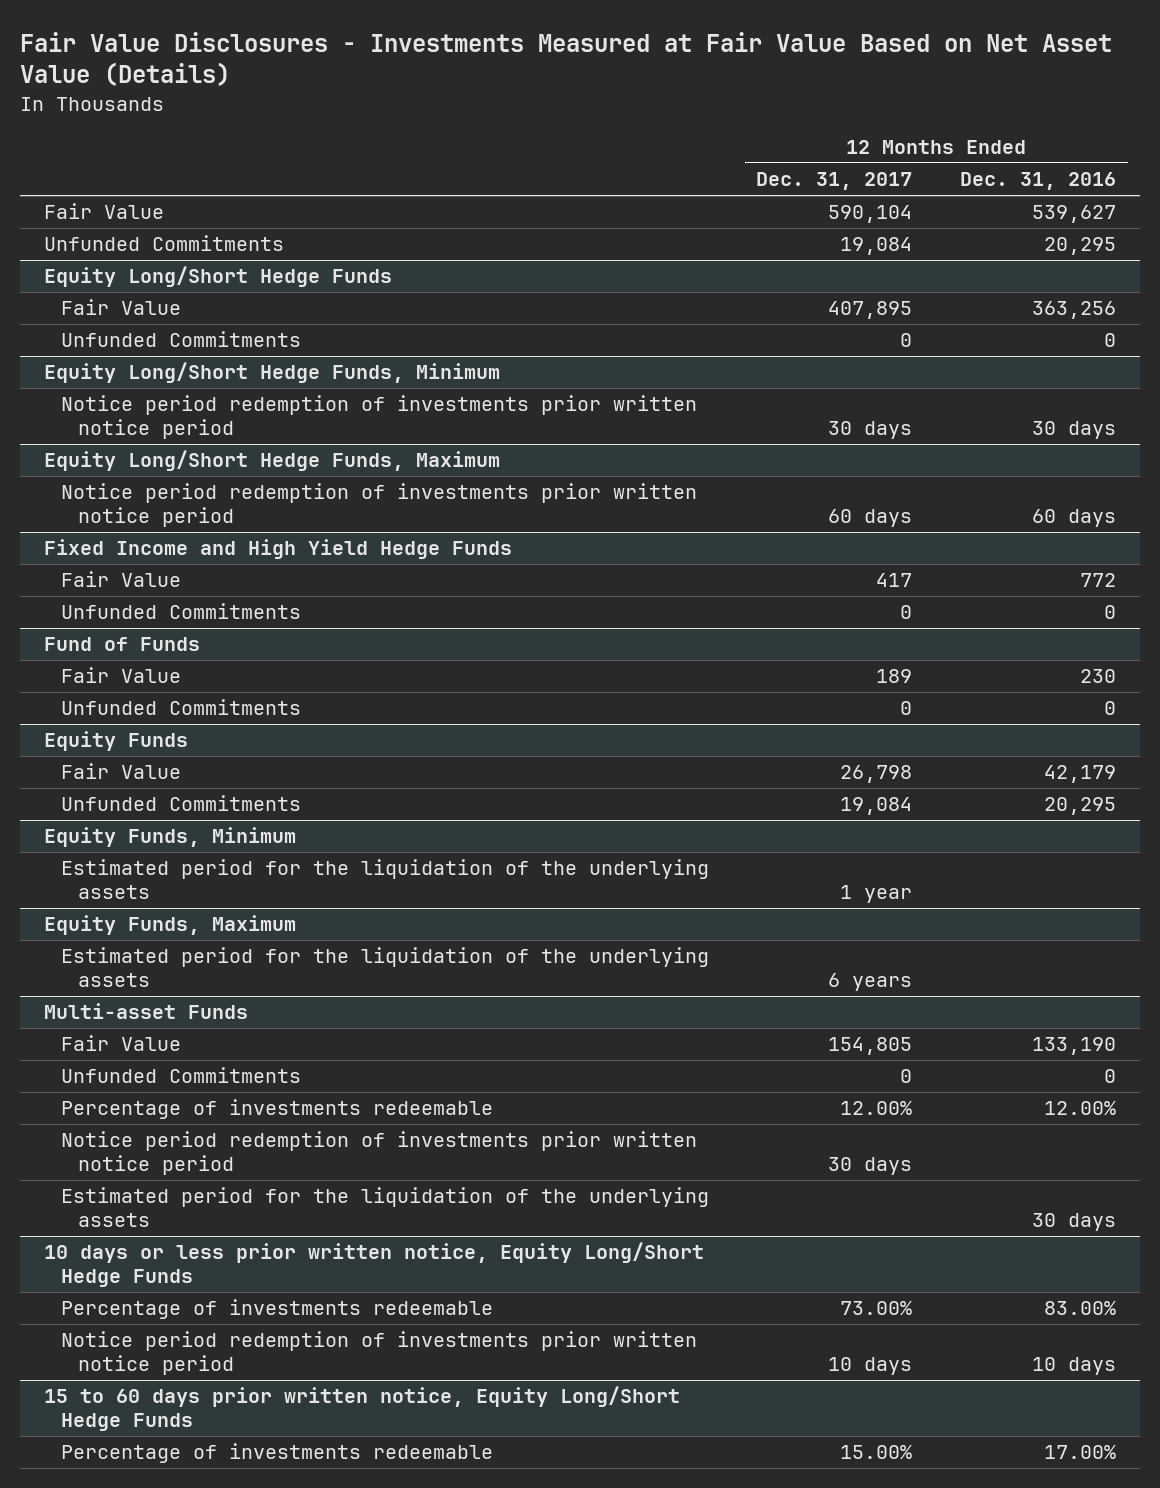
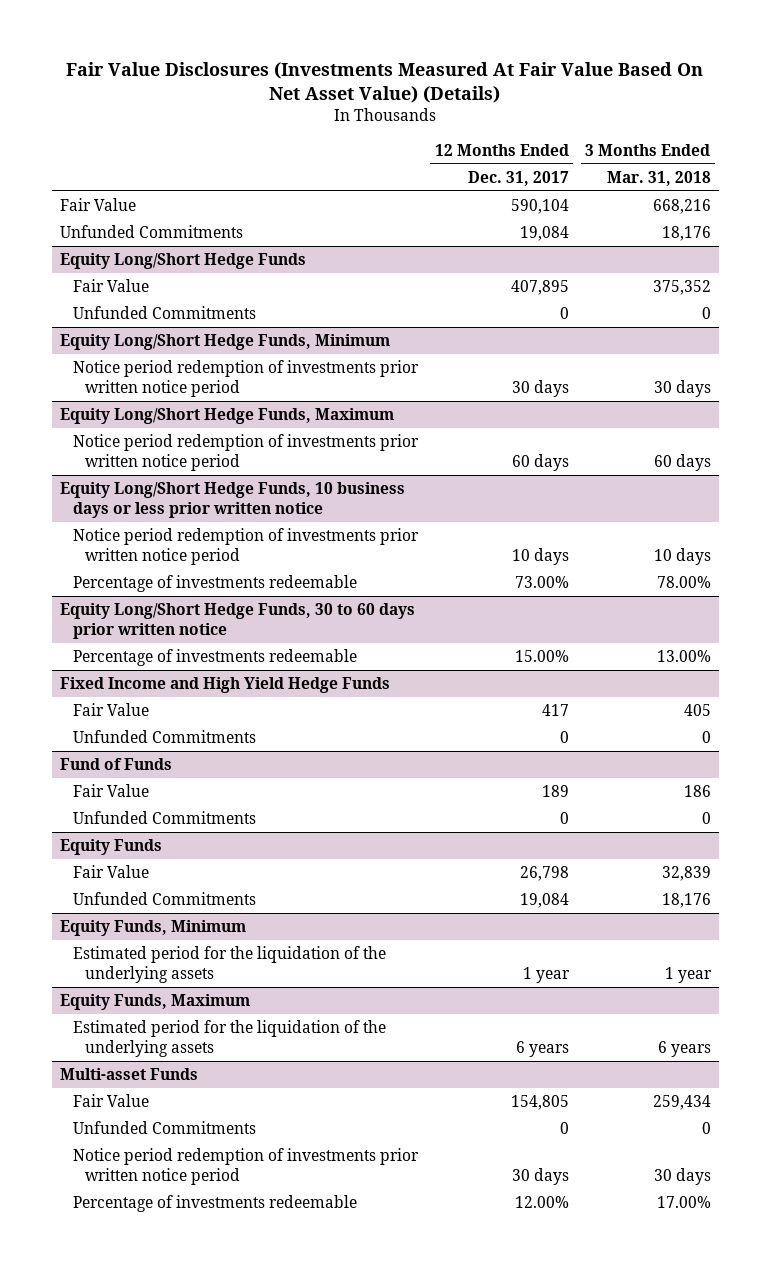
- Fair Value Disclosures - Investments Measured at Fair Value Based on Net Asset Value (Details)
+ Fair Value Disclosures (Investments Measured At Fair Value Based On Net Asset Value) (Details)
- | 12 Months Ended Dec. 31, 2017 | 12 Months Ended Dec. 31, 2016
+ | 12 Months Ended Dec. 31, 2017 | 3 Months Ended Mar. 31, 2018
+ Equity Long/Short Hedge Funds, 10 business days or less prior written notice
+ Notice period redemption of investments prior written notice period | 10 days | 10 days
+ Percentage of investments redeemable | 73.00% | 78.00%
+ Equity Long/Short Hedge Funds, 30 to 60 days prior written notice
+ Percentage of investments redeemable | 15.00% | 13.00%
@ Multi-asset Funds
- Estimated period for the liquidation of the underlying assets | | 30 days
- 10 days or less prior written notice, Equity Long/Short Hedge Funds
- Percentage of investments redeemable | 73.00% | 83.00%
- Notice period redemption of investments prior written notice period | 10 days | 10 days
- 15 to 60 days prior written notice, Equity Long/Short Hedge Funds
- Percentage of investments redeemable | 15.00% | 17.00%
@ Multi-asset Funds
moved down: Percentage of investments redeemable | 12.00% | 17.00%

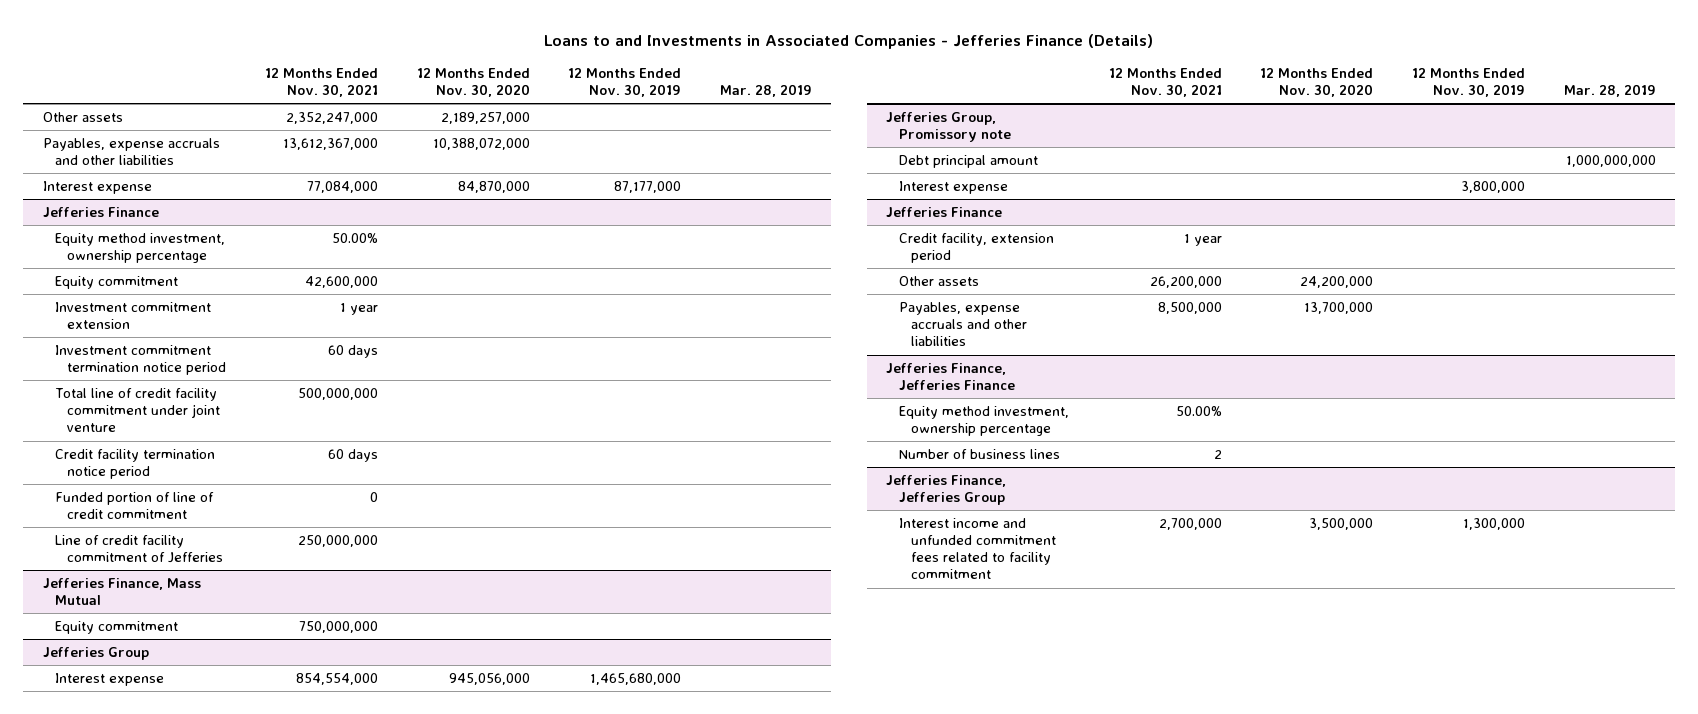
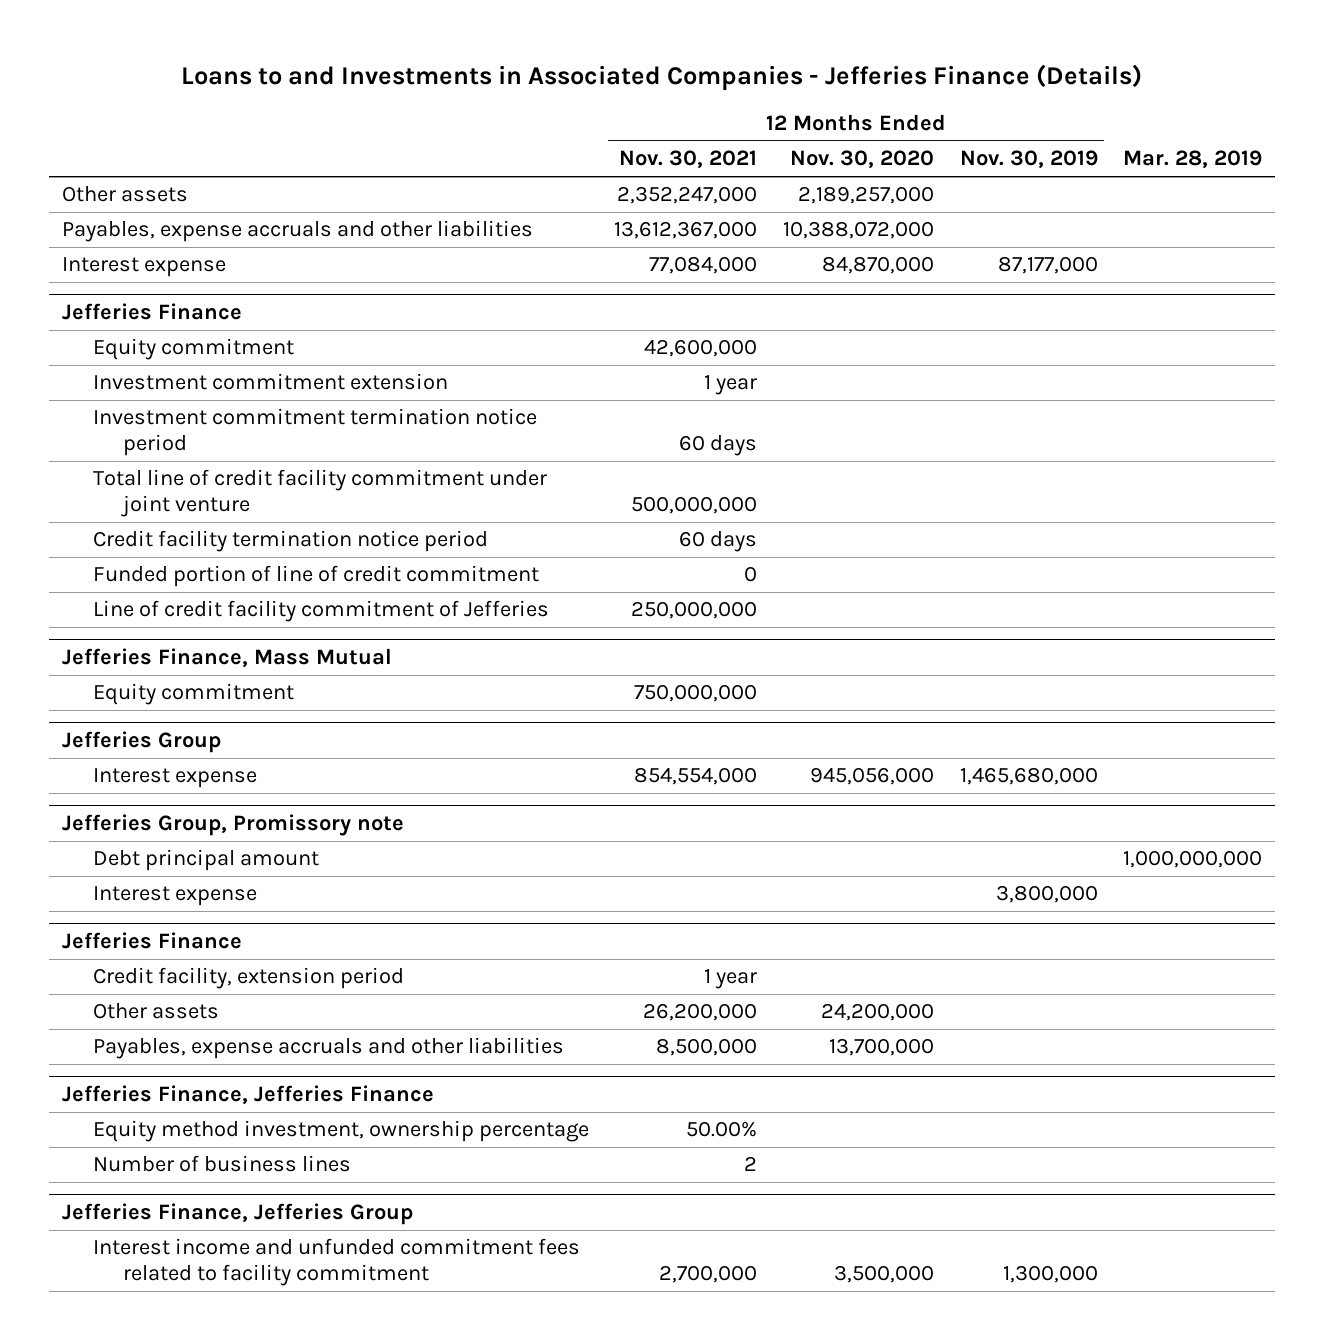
@ Jefferies Finance
- Equity method investment, ownership percentage | 50.00% | | |

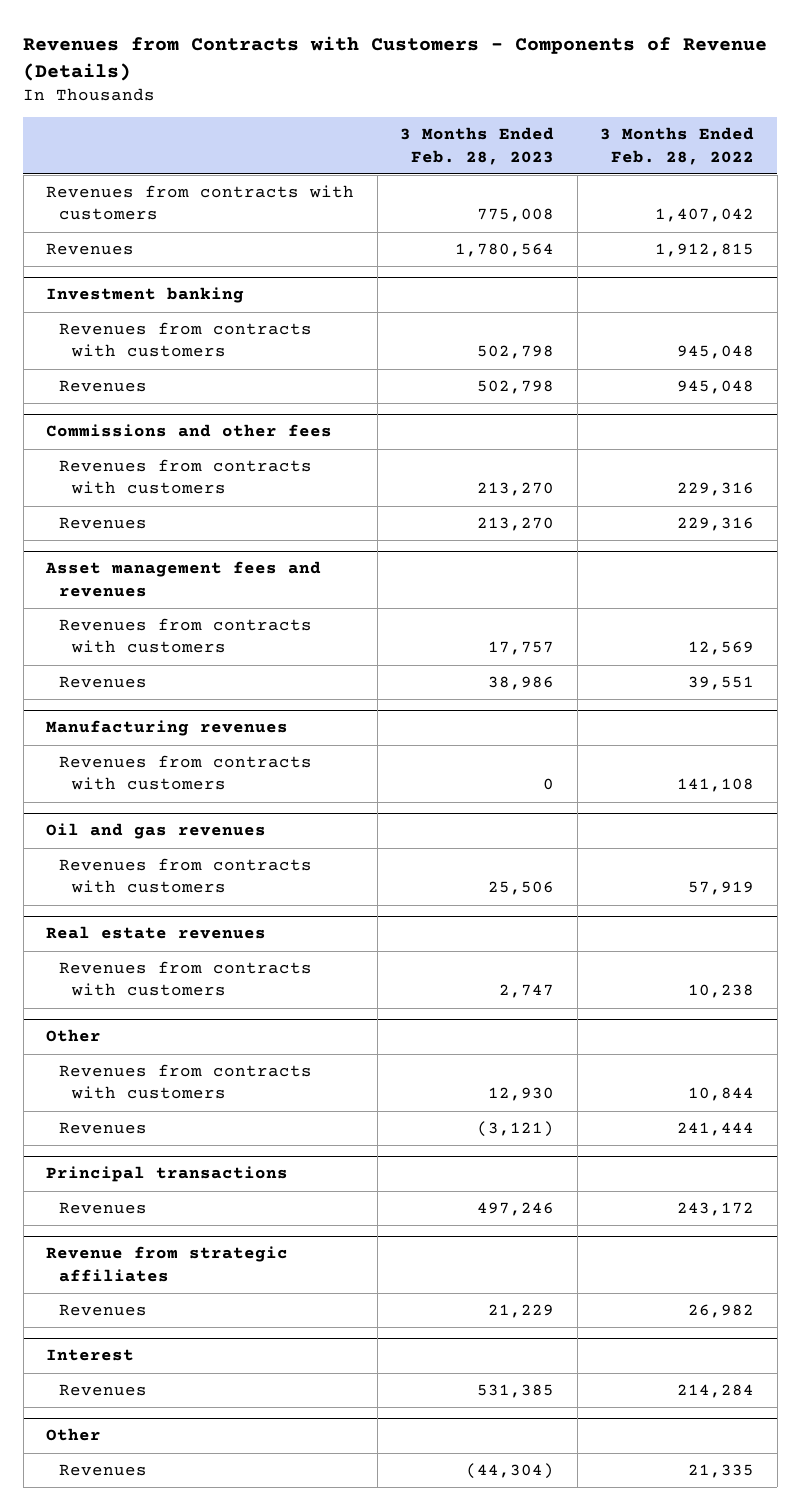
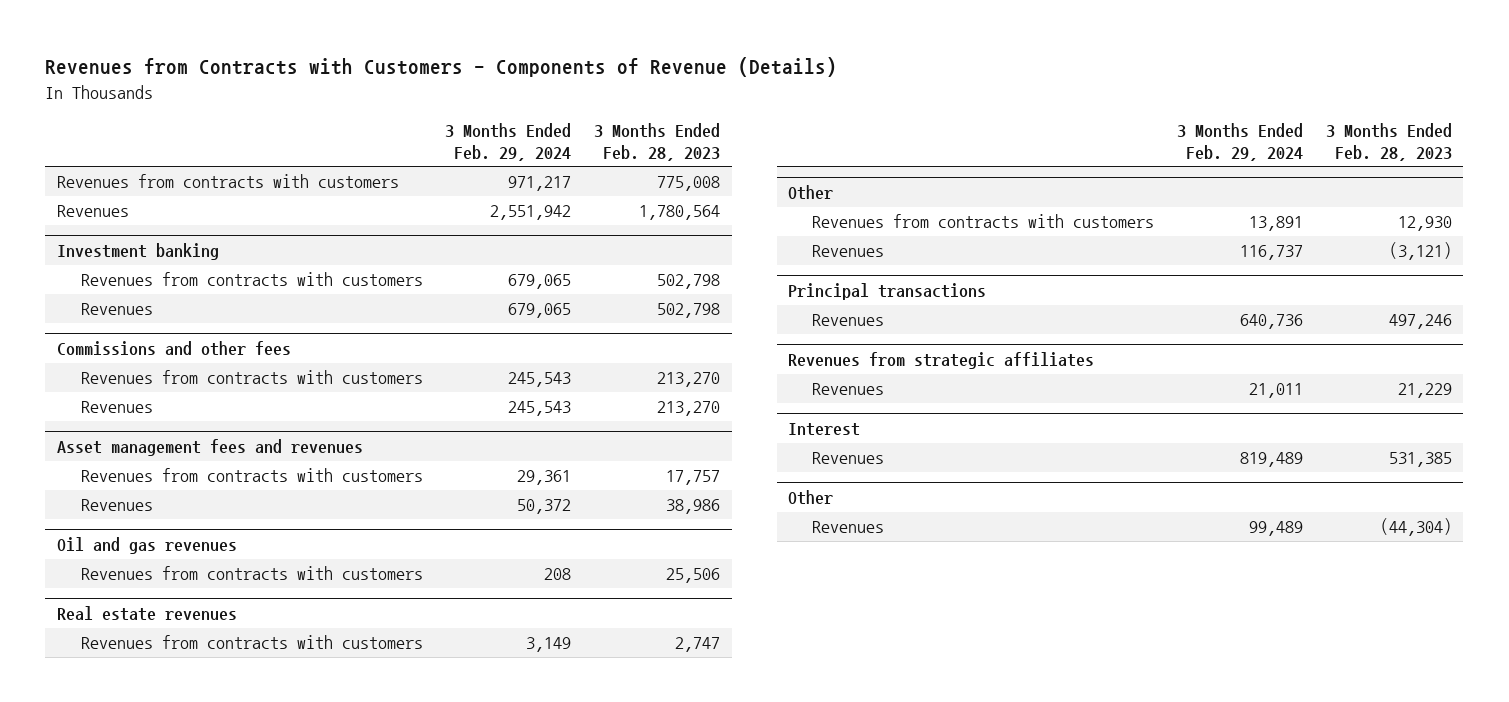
- | 3 Months Ended Feb. 28, 2023 | 3 Months Ended Feb. 28, 2022
+ | 3 Months Ended Feb. 29, 2024 | 3 Months Ended Feb. 28, 2023
- Manufacturing revenues
- Revenues from contracts with customers | 0 | 141,108
- Revenue from strategic affiliates
+ Revenues from strategic affiliates

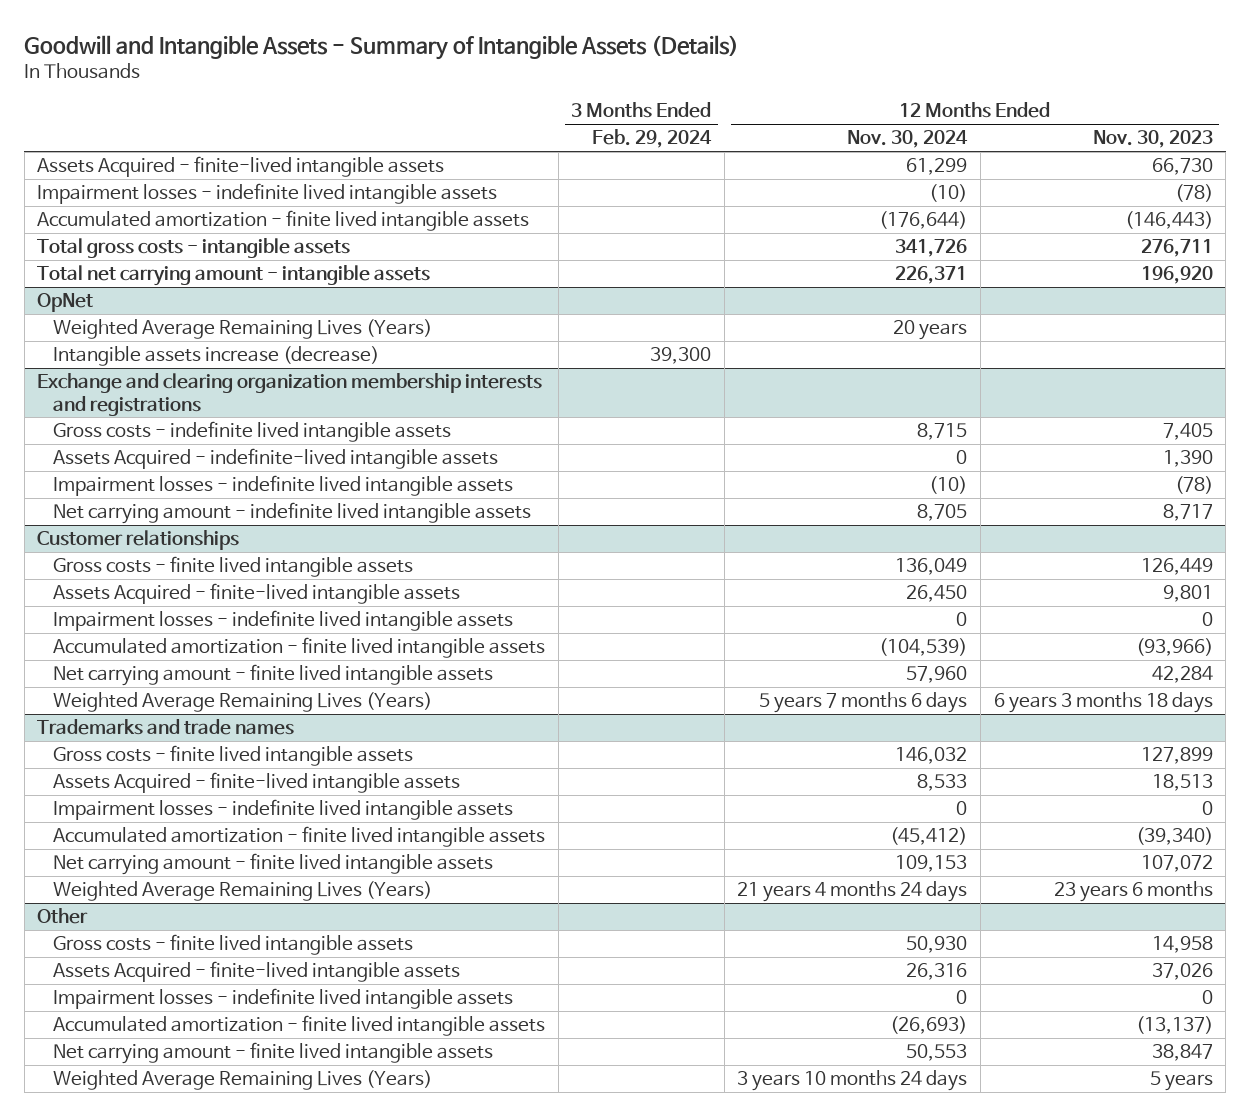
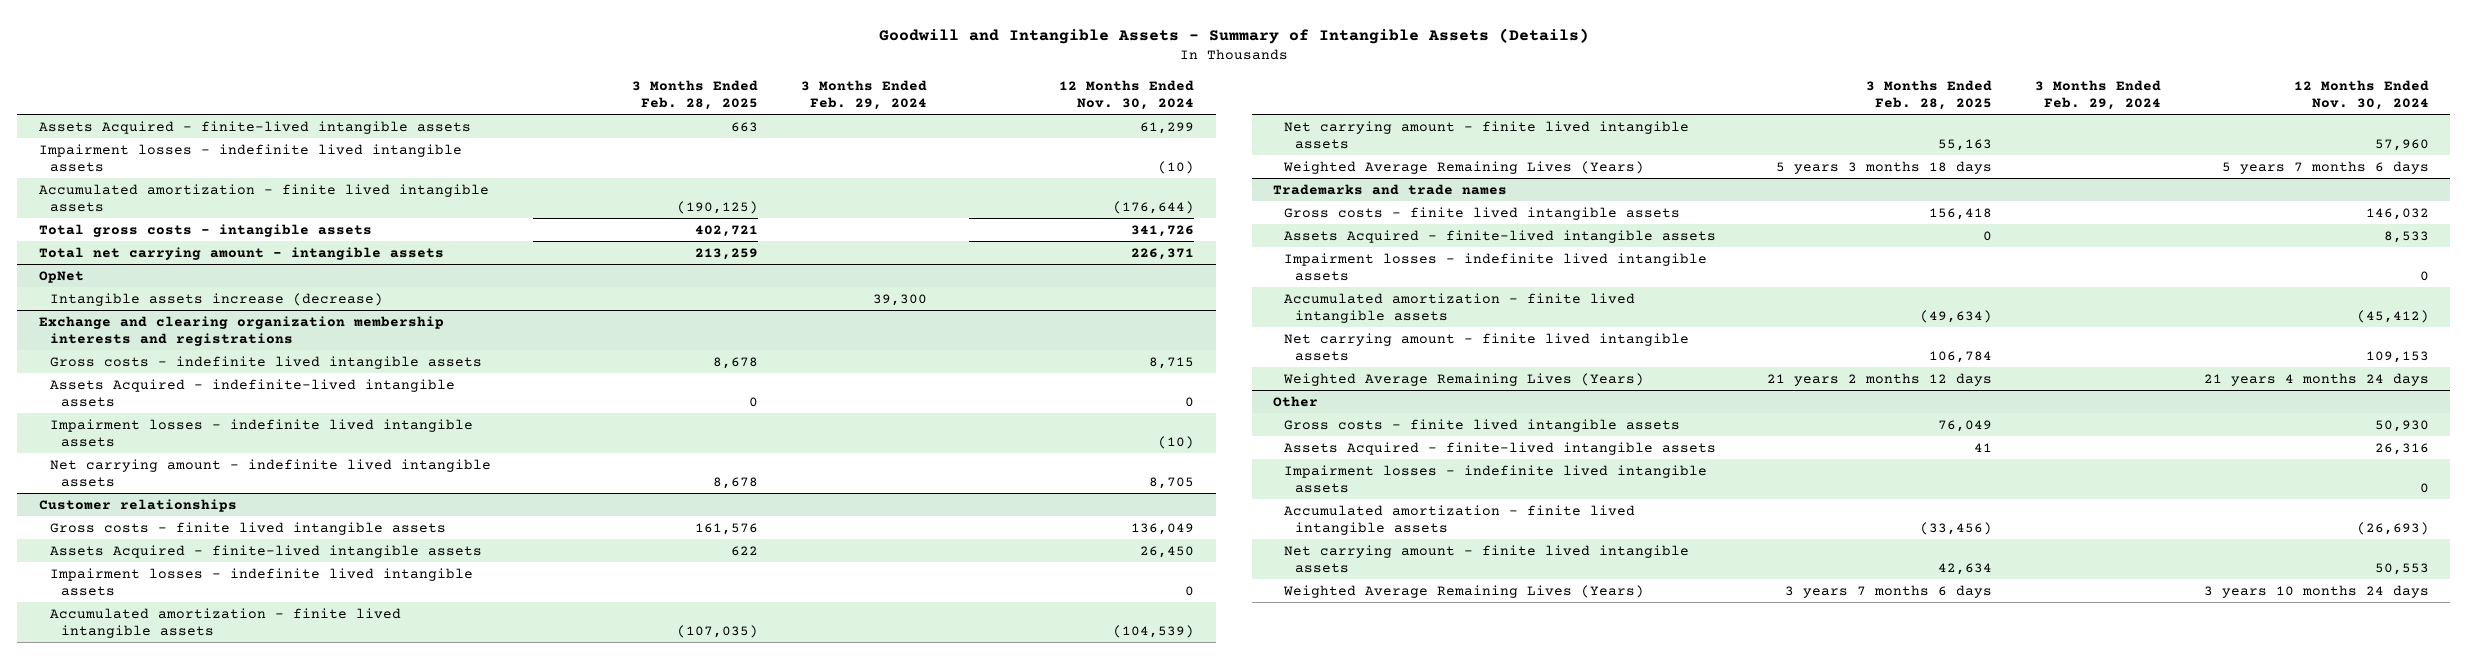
- | 3 Months Ended Feb. 29, 2024 | 12 Months Ended Nov. 30, 2024 | 12 Months Ended Nov. 30, 2023
+ | 3 Months Ended Feb. 28, 2025 | 3 Months Ended Feb. 29, 2024 | 12 Months Ended Nov. 30, 2024
@ OpNet
- Weighted Average Remaining Lives (Years) | | 20 years |

